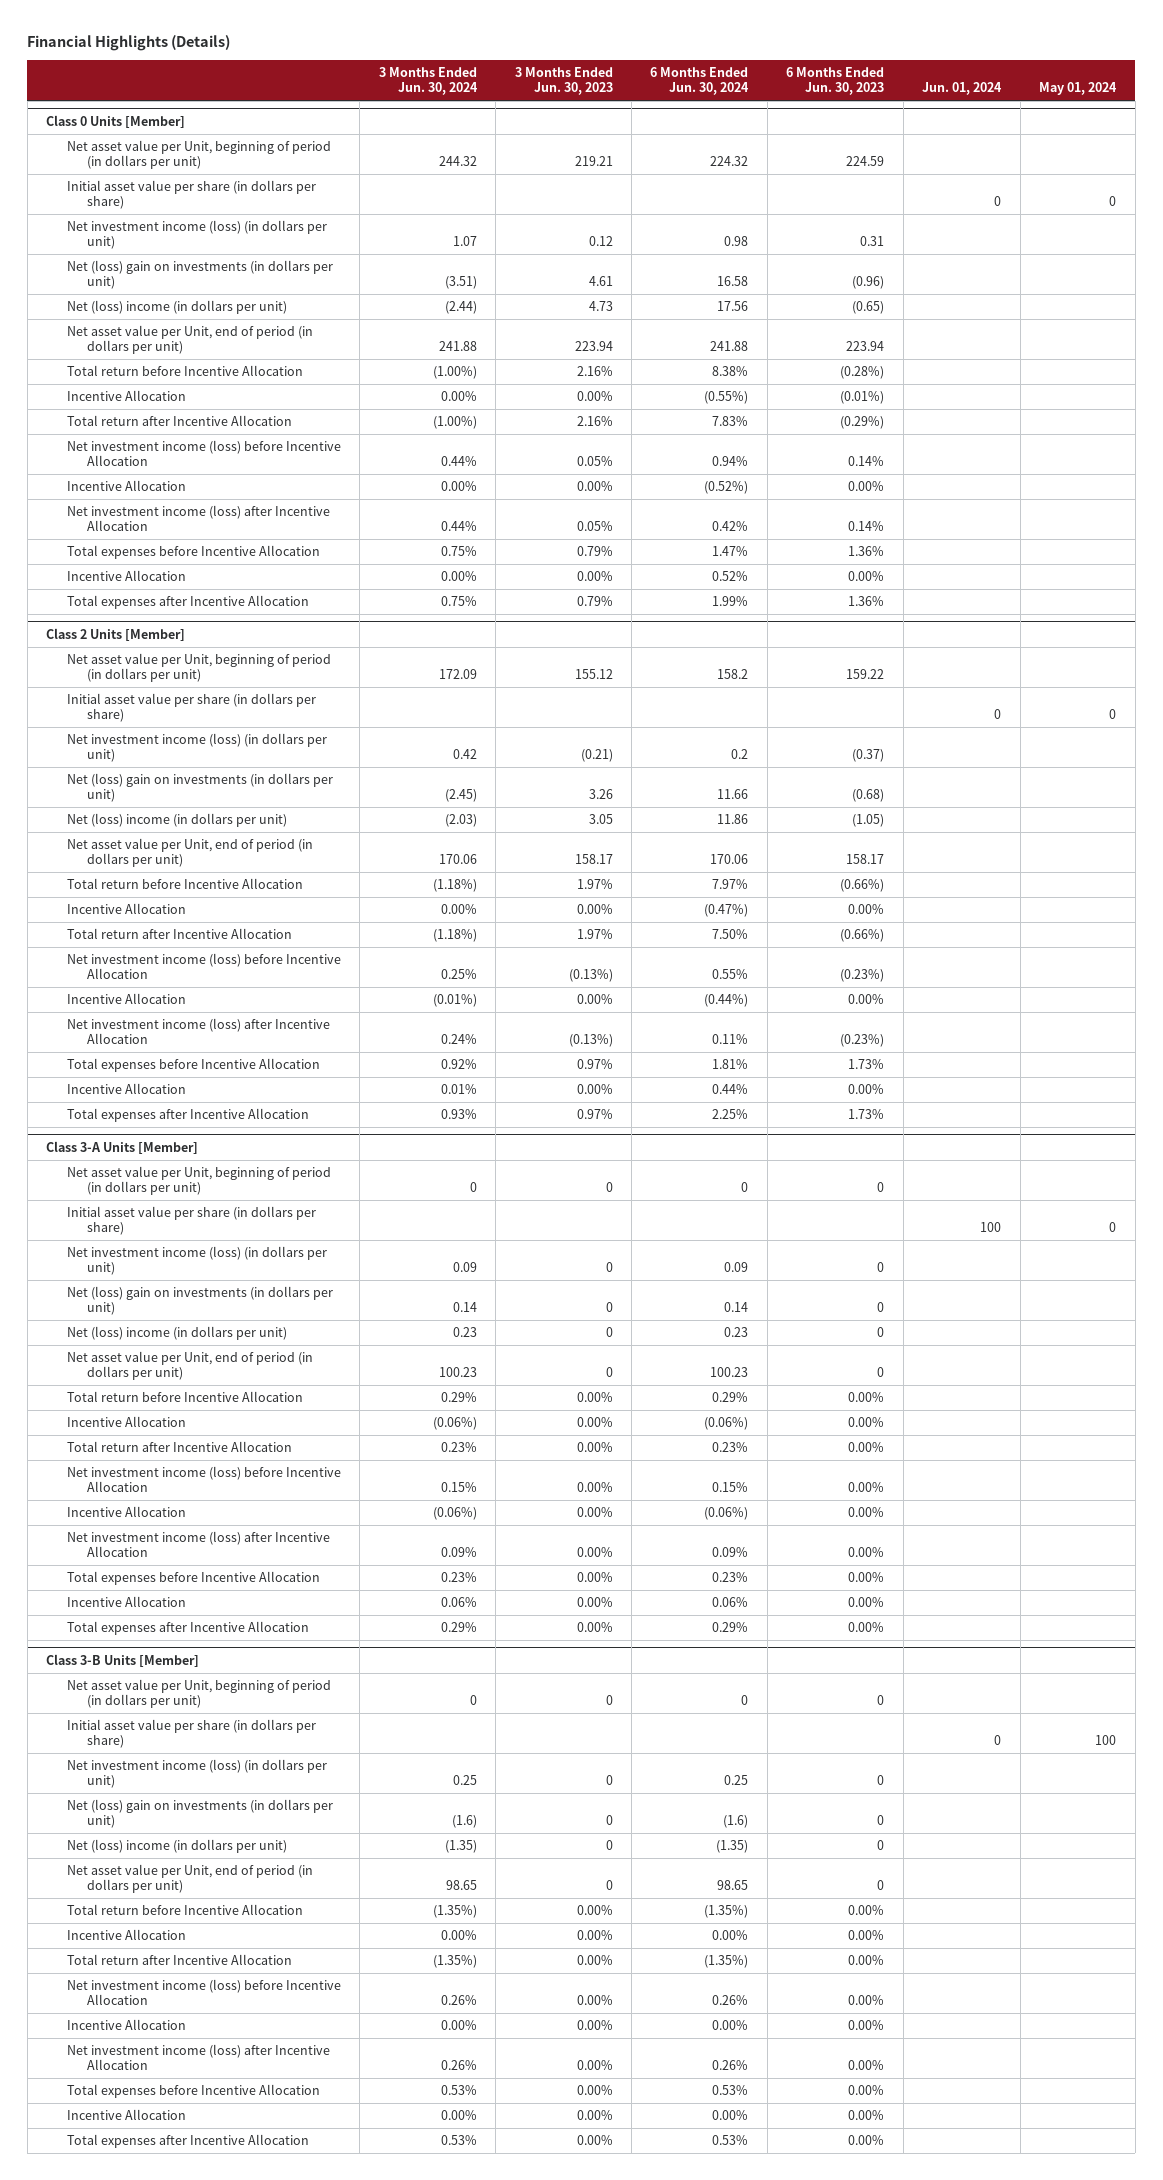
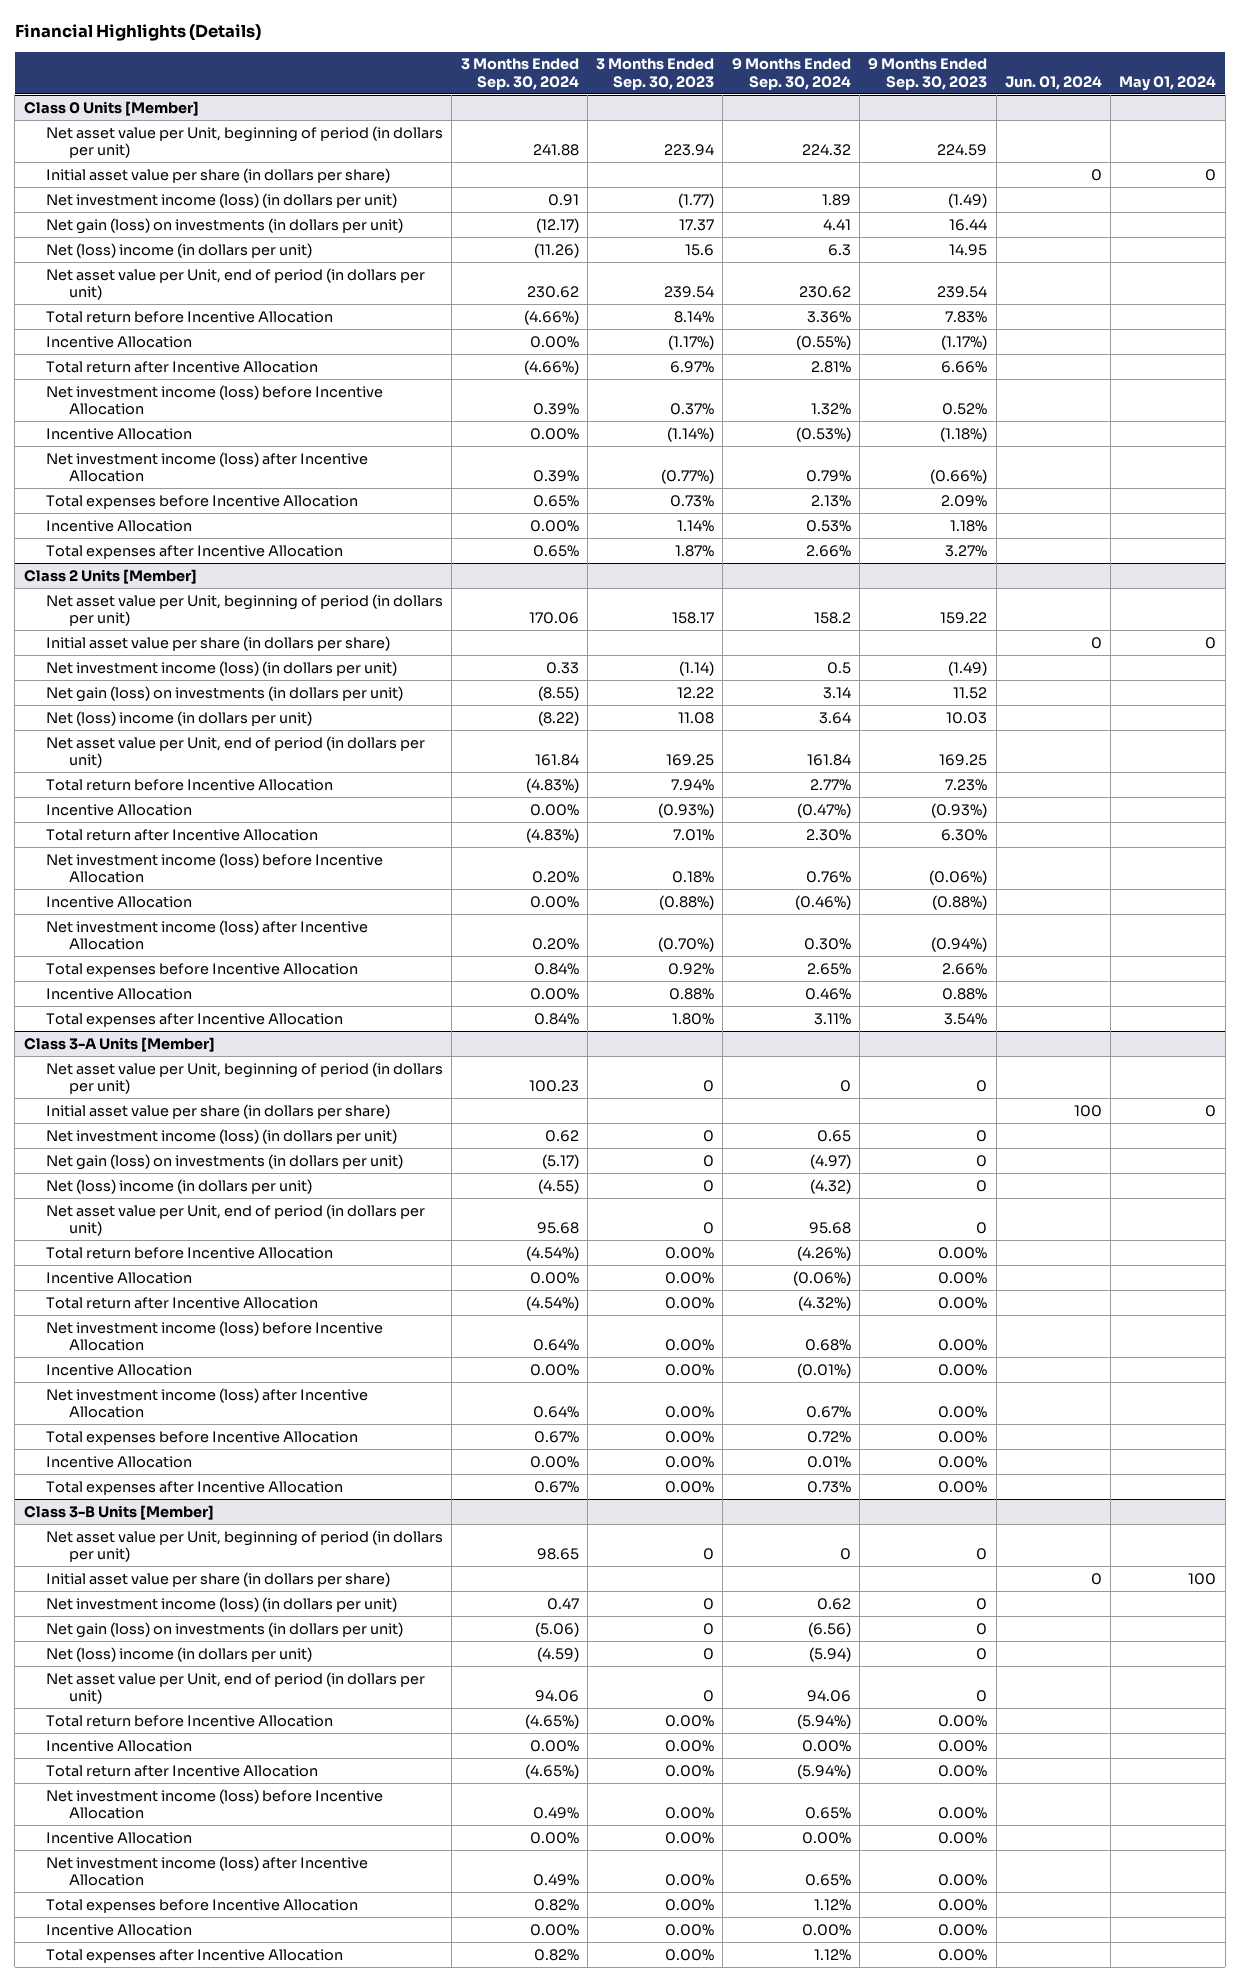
- | 3 Months Ended Jun. 30, 2024 | 3 Months Ended Jun. 30, 2023 | 6 Months Ended Jun. 30, 2024 | 6 Months Ended Jun. 30, 2023 | Jun. 01, 2024 | May 01, 2024
+ | 3 Months Ended Sep. 30, 2024 | 3 Months Ended Sep. 30, 2023 | 9 Months Ended Sep. 30, 2024 | 9 Months Ended Sep. 30, 2023 | Jun. 01, 2024 | May 01, 2024
@ Class 0 Units [Member]
- Net (loss) gain on investments (in dollars per unit) | (3.51) | 4.61 | 16.58 | (0.96) | |
+ Net gain (loss) on investments (in dollars per unit) | (12.17) | 17.37 | 4.41 | 16.44 | |
@ Class 2 Units [Member]
- Net (loss) gain on investments (in dollars per unit) | (2.45) | 3.26 | 11.66 | (0.68) | |
+ Net gain (loss) on investments (in dollars per unit) | (8.55) | 12.22 | 3.14 | 11.52 | |
@ Class 3-A Units [Member]
- Net (loss) gain on investments (in dollars per unit) | 0.14 | 0 | 0.14 | 0 | |
+ Net gain (loss) on investments (in dollars per unit) | (5.17) | 0 | (4.97) | 0 | |
@ Class 3-B Units [Member]
- Net (loss) gain on investments (in dollars per unit) | (1.6) | 0 | (1.6) | 0 | |
+ Net gain (loss) on investments (in dollars per unit) | (5.06) | 0 | (6.56) | 0 | |

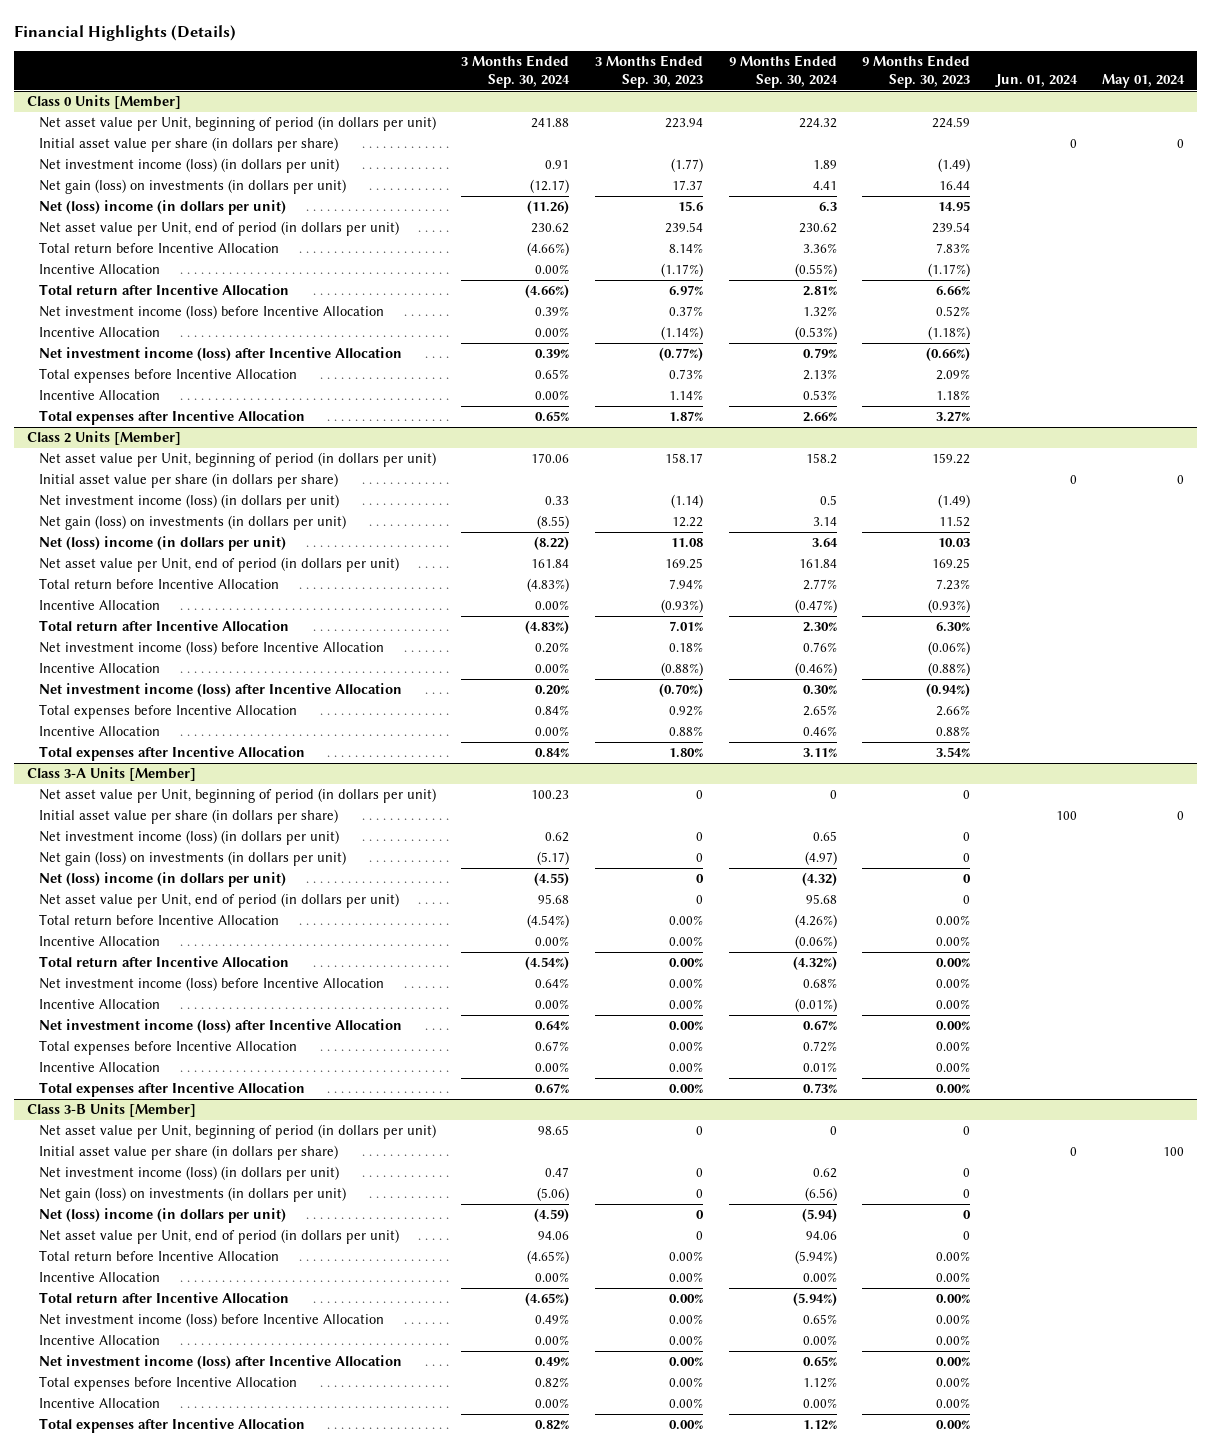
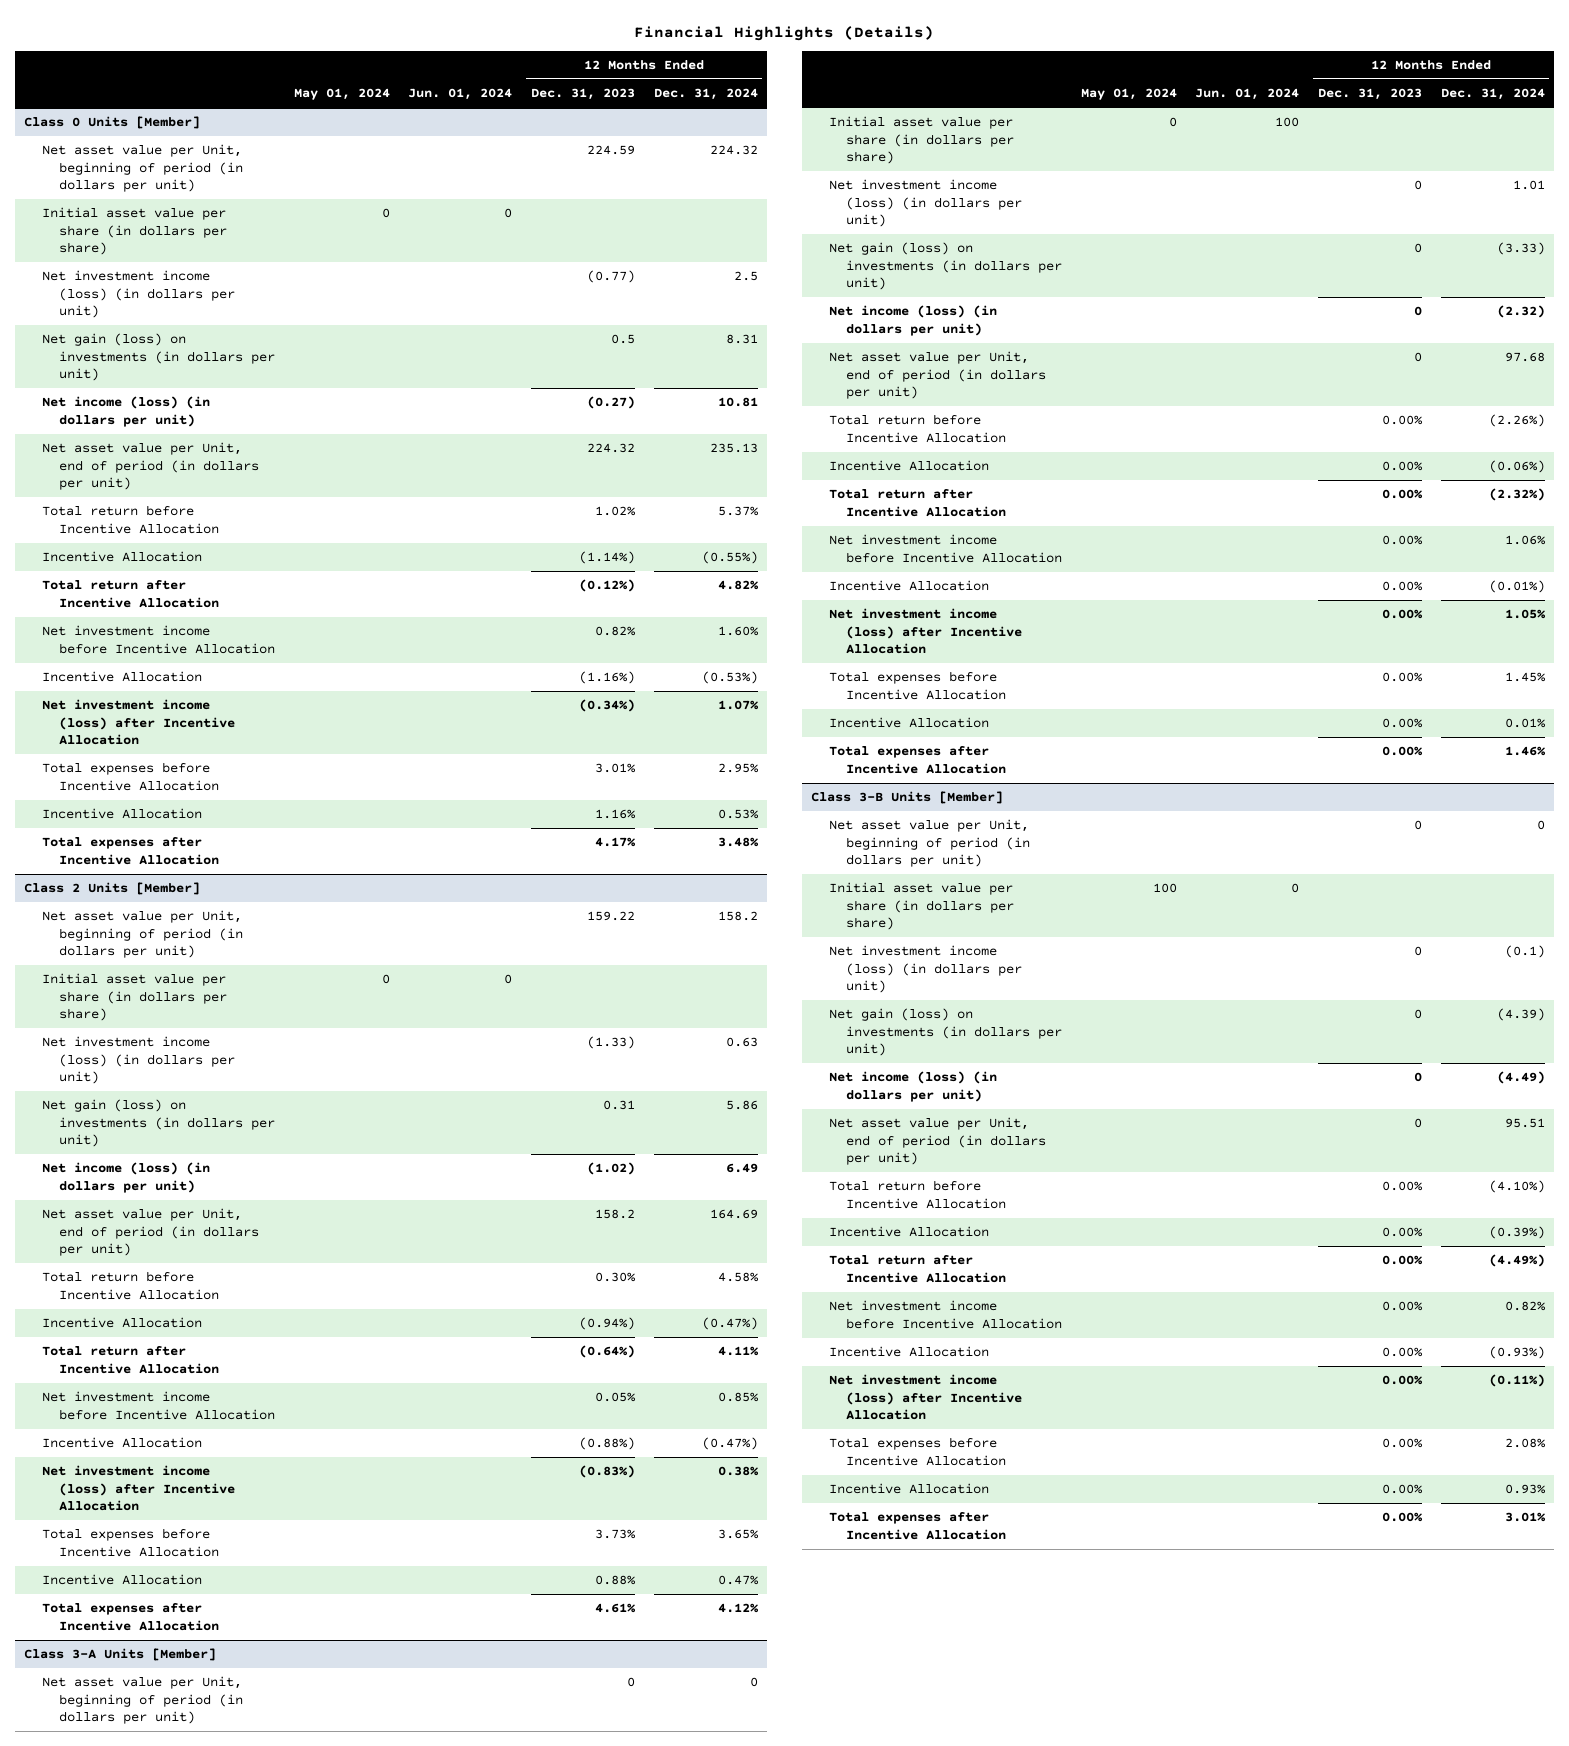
- | 3 Months Ended Sep. 30, 2024 | 3 Months Ended Sep. 30, 2023 | 9 Months Ended Sep. 30, 2024 | 9 Months Ended Sep. 30, 2023 | Jun. 01, 2024 | May 01, 2024
+ | May 01, 2024 | Jun. 01, 2024 | 12 Months Ended Dec. 31, 2023 | 12 Months Ended Dec. 31, 2024
@ Class 0 Units [Member]
- Net (loss) income (in dollars per unit) | (11.26) | 15.6 | 6.3 | 14.95 | |
+ Net income (loss) (in dollars per unit) | | | (0.27) | 10.81
- Net investment income (loss) before Incentive Allocation | 0.39% | 0.37% | 1.32% | 0.52% | |
+ Net investment income before Incentive Allocation | | | 0.82% | 1.60%
@ Class 2 Units [Member]
- Net (loss) income (in dollars per unit) | (8.22) | 11.08 | 3.64 | 10.03 | |
+ Net income (loss) (in dollars per unit) | | | (1.02) | 6.49
- Net investment income (loss) before Incentive Allocation | 0.20% | 0.18% | 0.76% | (0.06%) | |
+ Net investment income before Incentive Allocation | | | 0.05% | 0.85%
@ Class 3-A Units [Member]
- Net (loss) income (in dollars per unit) | (4.55) | 0 | (4.32) | 0 | |
+ Net income (loss) (in dollars per unit) | | | 0 | (2.32)
- Net investment income (loss) before Incentive Allocation | 0.64% | 0.00% | 0.68% | 0.00% | |
+ Net investment income before Incentive Allocation | | | 0.00% | 1.06%
@ Class 3-B Units [Member]
- Net (loss) income (in dollars per unit) | (4.59) | 0 | (5.94) | 0 | |
+ Net income (loss) (in dollars per unit) | | | 0 | (4.49)
- Net investment income (loss) before Incentive Allocation | 0.49% | 0.00% | 0.65% | 0.00% | |
+ Net investment income before Incentive Allocation | | | 0.00% | 0.82%

